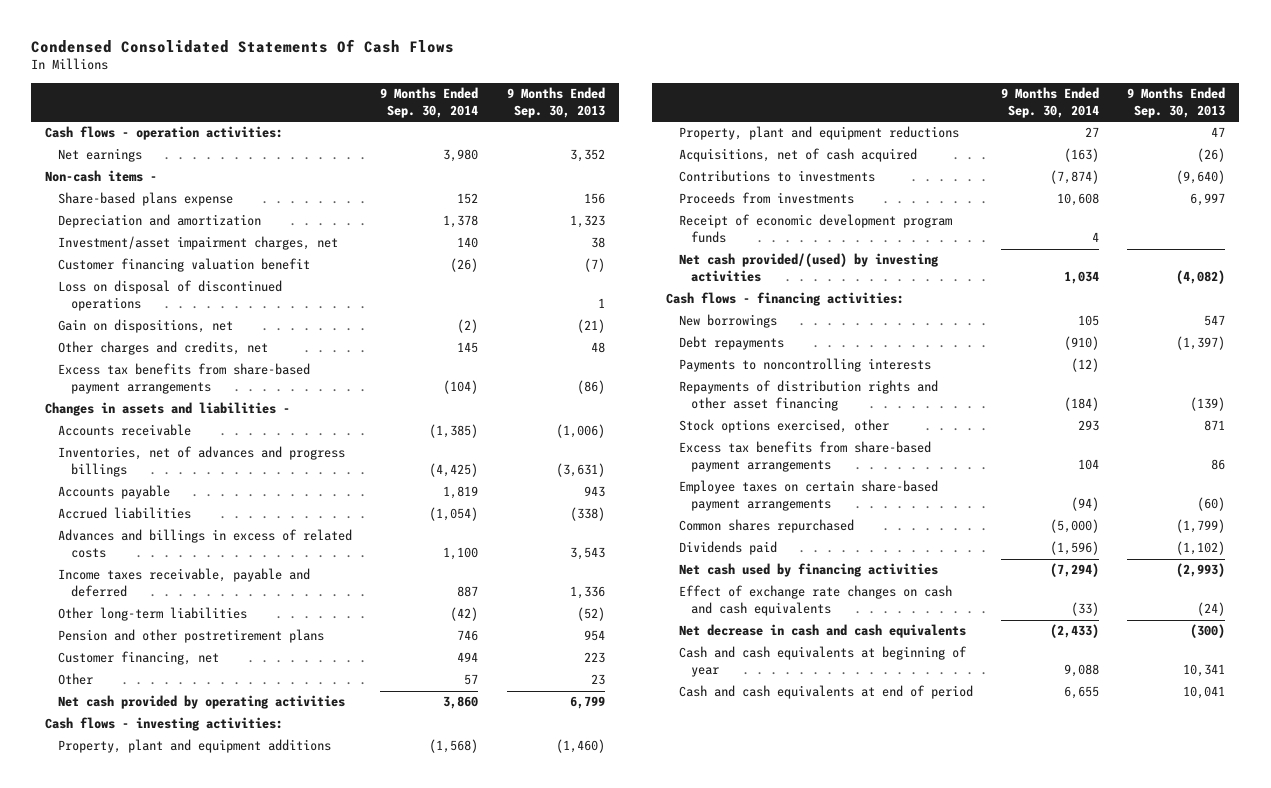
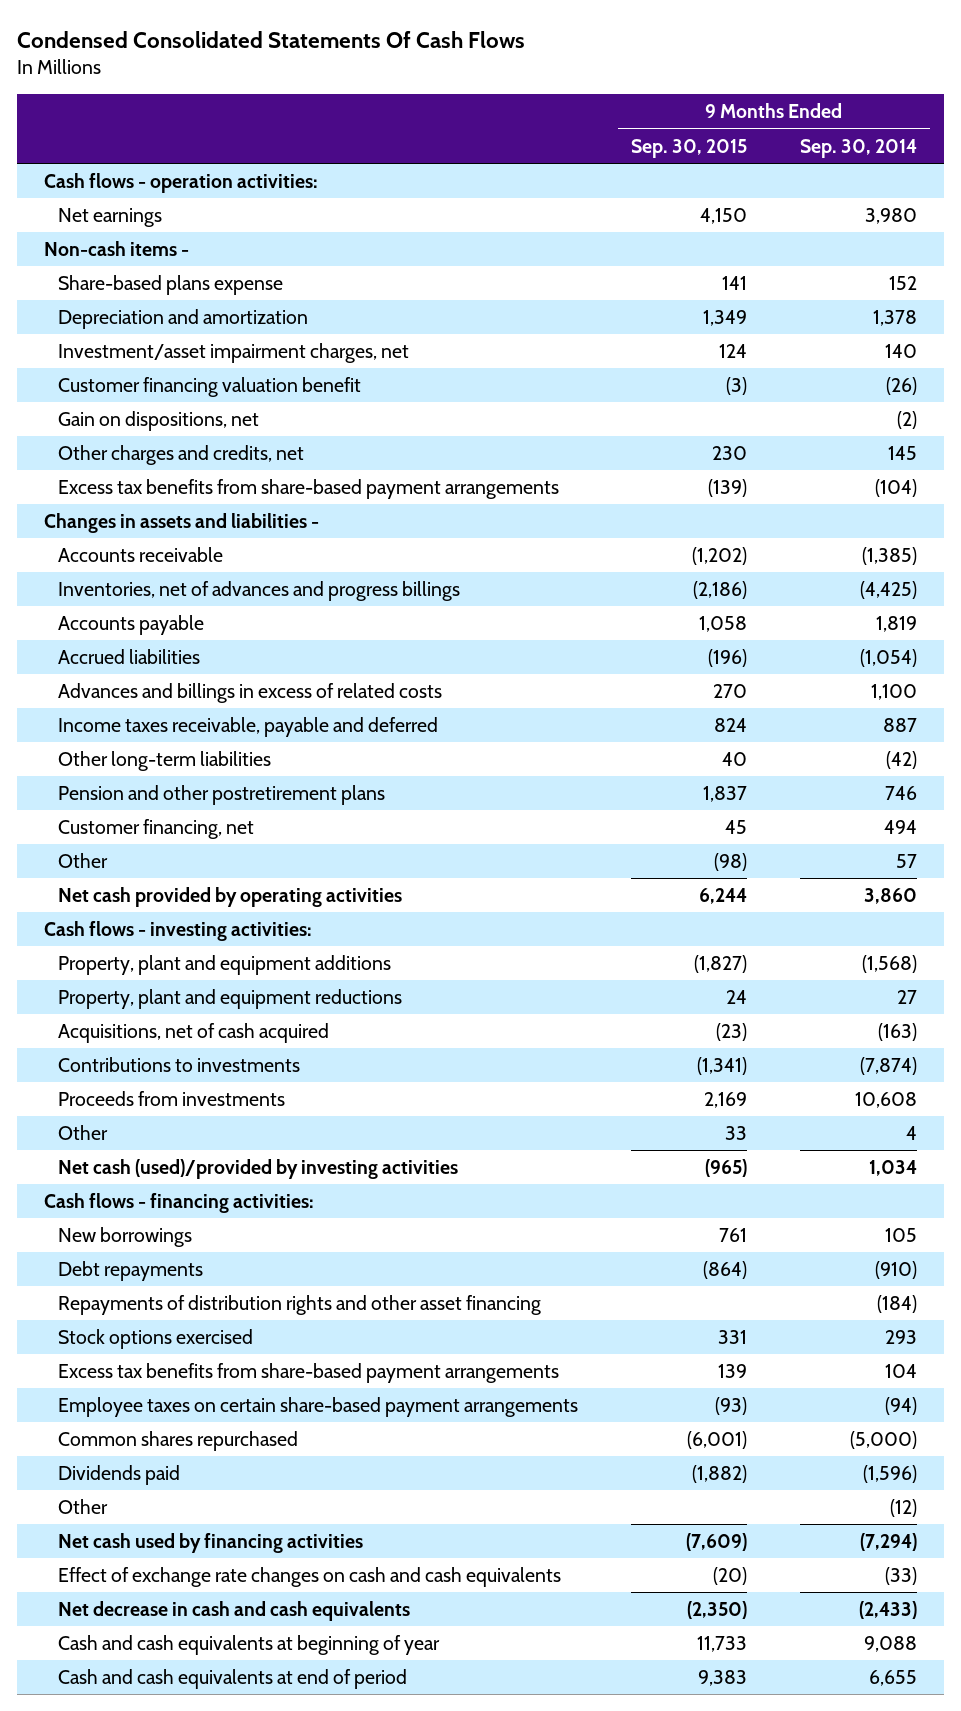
- | 9 Months Ended Sep. 30, 2014 | 9 Months Ended Sep. 30, 2013
+ | 9 Months Ended Sep. 30, 2015 | 9 Months Ended Sep. 30, 2014
- Loss on disposal of discontinued operations | | 1
- Receipt of economic development program funds | 4 |
- Net cash provided/(used) by investing activities | 1,034 | (4,082)
+ Other | 33 | 4
+ Net cash (used)/provided by investing activities | (965) | 1,034
- Payments to noncontrolling interests | (12) |
- Stock options exercised, other | 293 | 871
+ Stock options exercised | 331 | 293
+ Other | | (12)

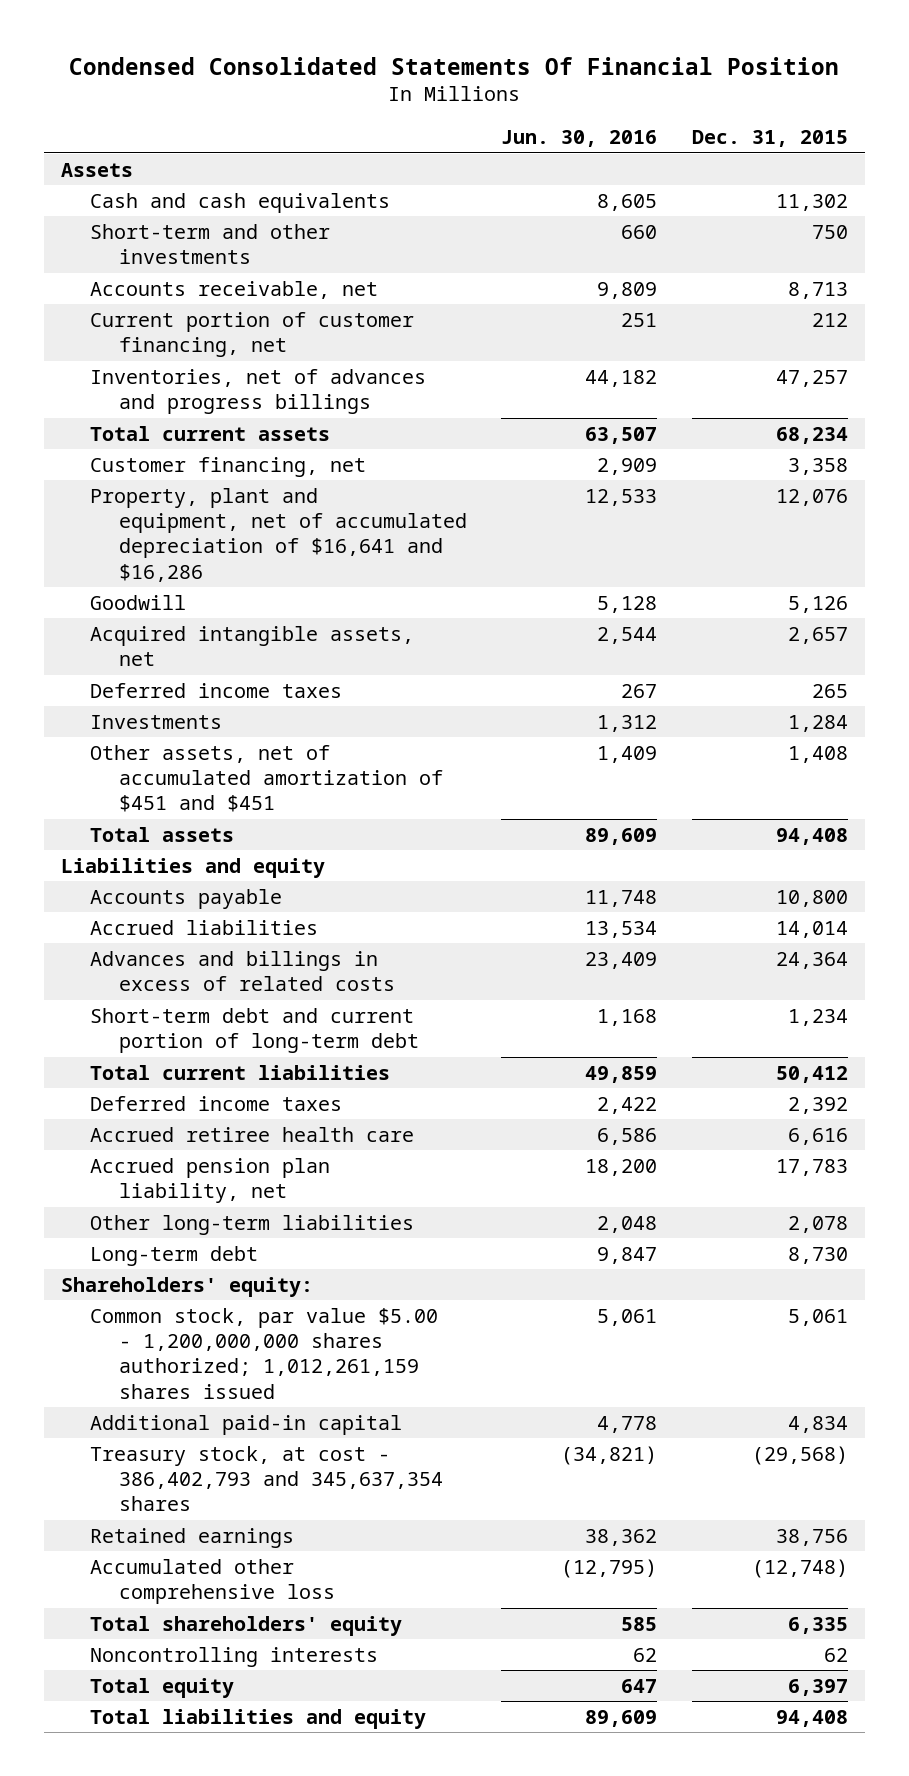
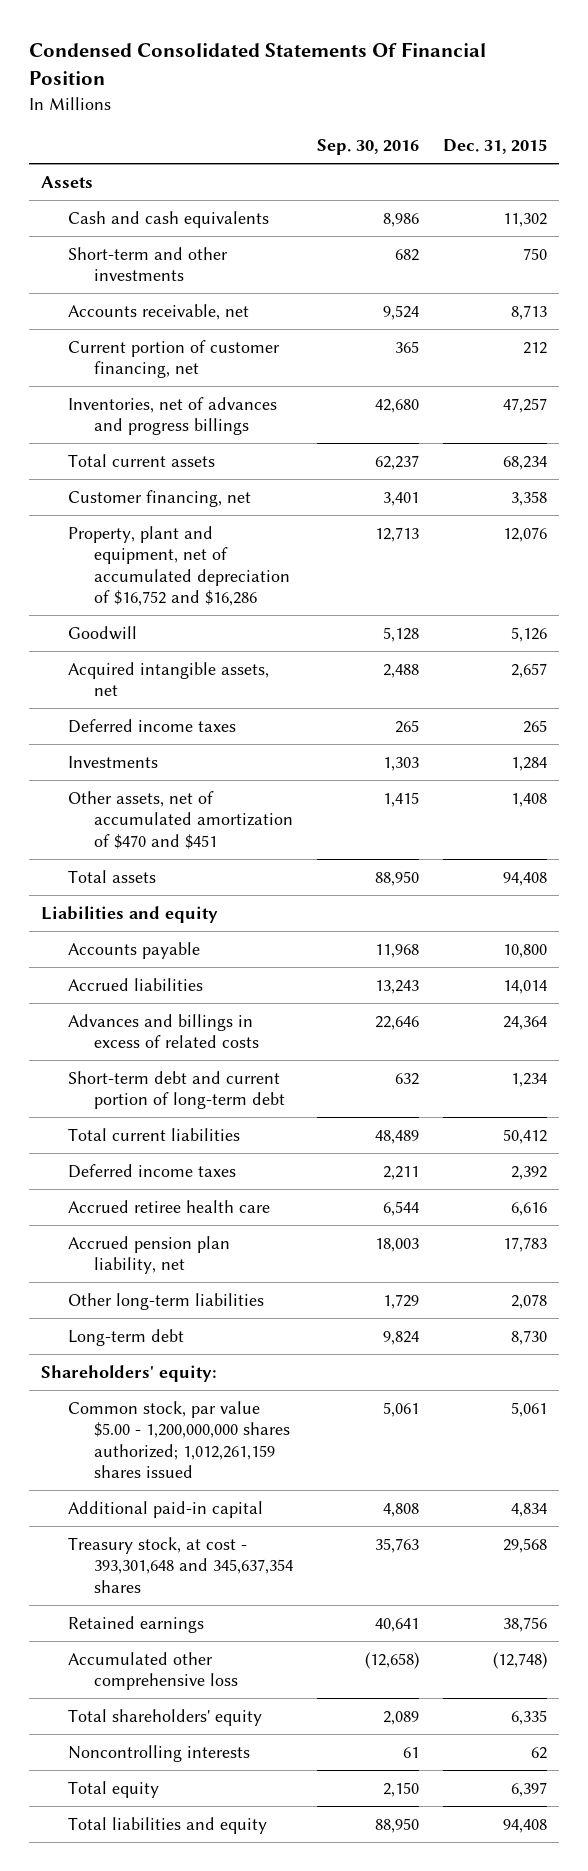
- | Jun. 30, 2016 | Dec. 31, 2015
+ | Sep. 30, 2016 | Dec. 31, 2015
- Property, plant and equipment, net of accumulated depreciation of $16,641 and $16,286 | 12,533 | 12,076
+ Property, plant and equipment, net of accumulated depreciation of $16,752 and $16,286 | 12,713 | 12,076
- Other assets, net of accumulated amortization of $451 and $451 | 1,409 | 1,408
+ Other assets, net of accumulated amortization of $470 and $451 | 1,415 | 1,408
- Treasury stock, at cost - 386,402,793 and 345,637,354 shares | (34,821) | (29,568)
+ Treasury stock, at cost - 393,301,648 and 345,637,354 shares | 35,763 | 29,568

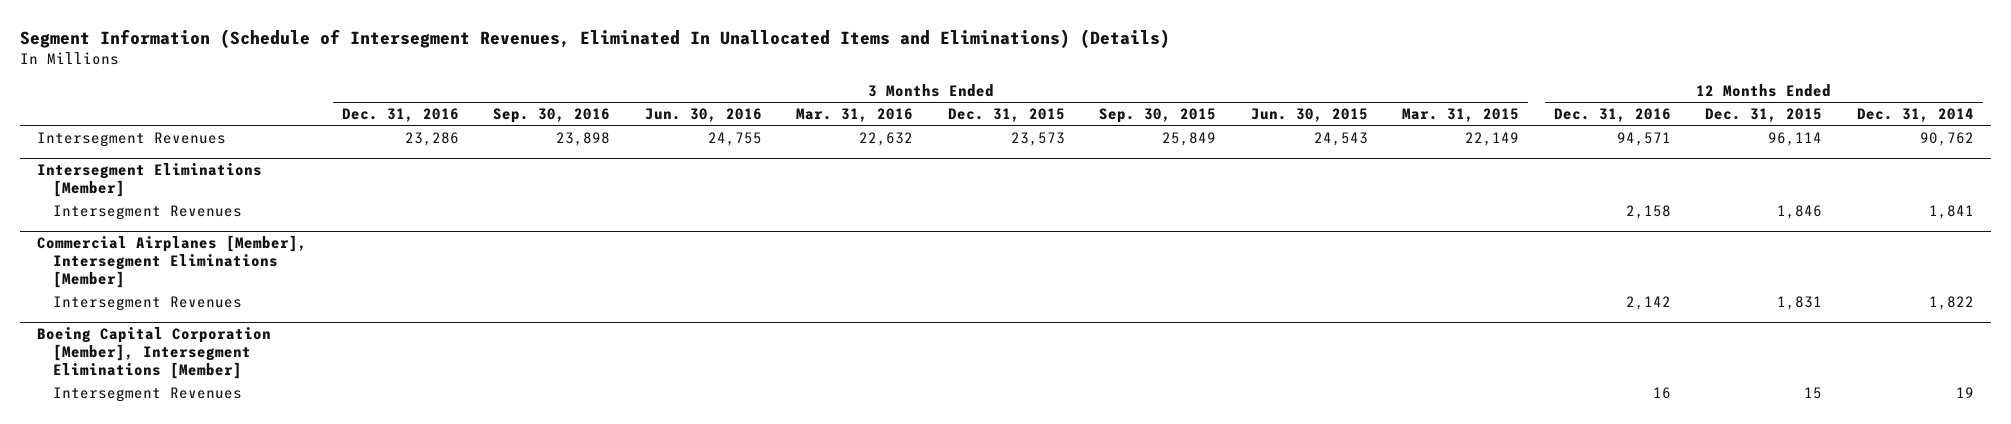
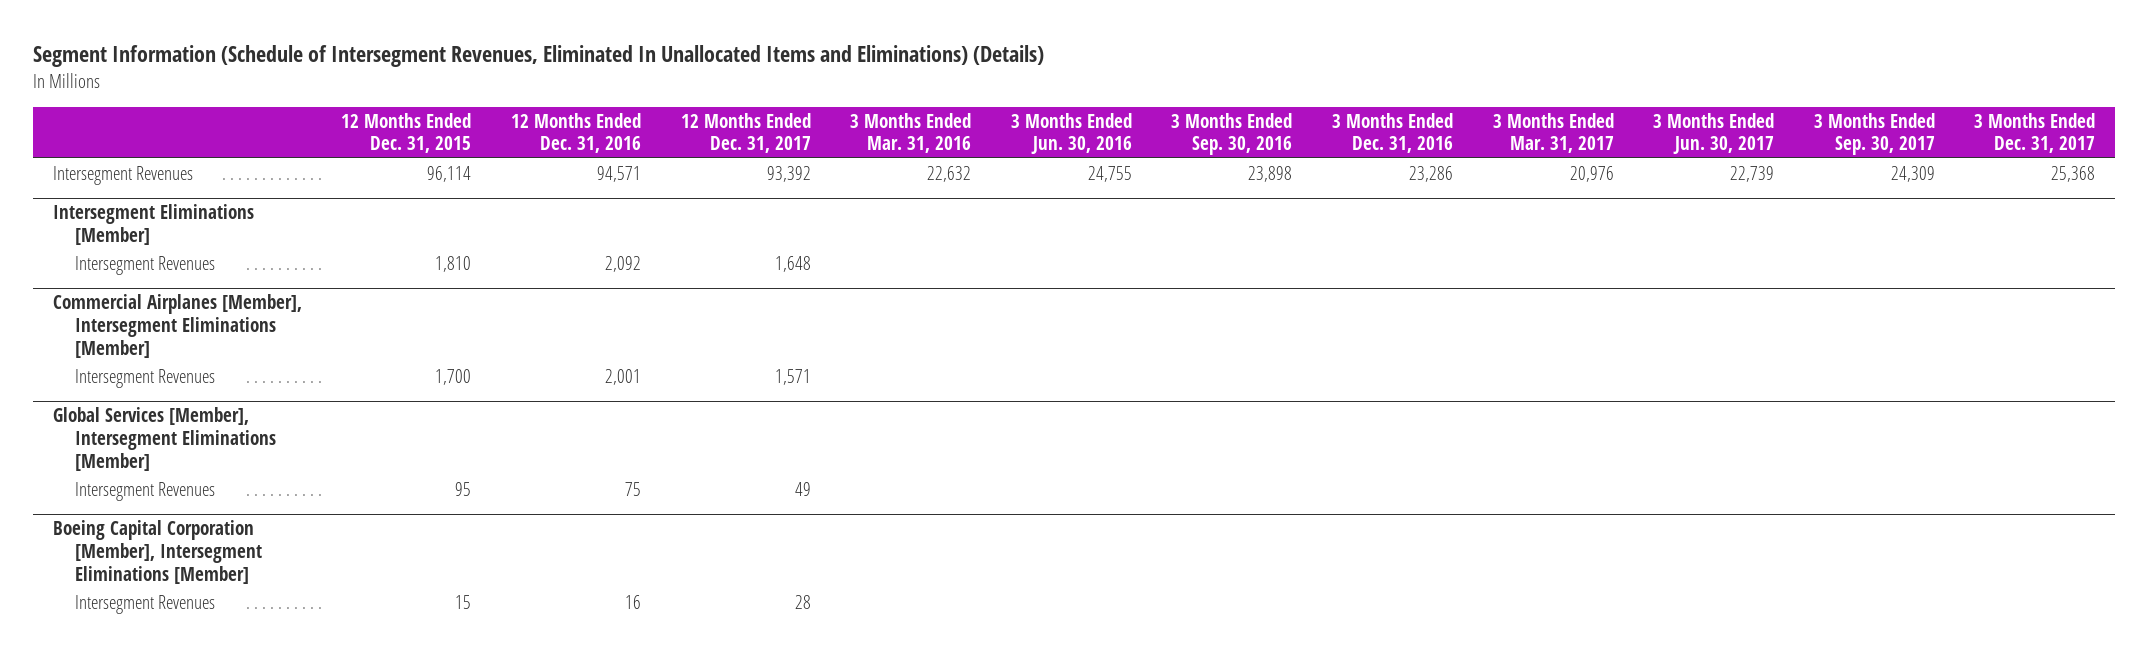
- | 3 Months Ended Dec. 31, 2016 | 3 Months Ended Sep. 30, 2016 | 3 Months Ended Jun. 30, 2016 | 3 Months Ended Mar. 31, 2016 | 3 Months Ended Dec. 31, 2015 | 3 Months Ended Sep. 30, 2015 | 3 Months Ended Jun. 30, 2015 | 3 Months Ended Mar. 31, 2015 | 12 Months Ended Dec. 31, 2016 | 12 Months Ended Dec. 31, 2015 | 12 Months Ended Dec. 31, 2014
+ | 12 Months Ended Dec. 31, 2015 | 12 Months Ended Dec. 31, 2016 | 12 Months Ended Dec. 31, 2017 | 3 Months Ended Mar. 31, 2016 | 3 Months Ended Jun. 30, 2016 | 3 Months Ended Sep. 30, 2016 | 3 Months Ended Dec. 31, 2016 | 3 Months Ended Mar. 31, 2017 | 3 Months Ended Jun. 30, 2017 | 3 Months Ended Sep. 30, 2017 | 3 Months Ended Dec. 31, 2017
@ Intersegment Eliminations [Member]
- Intersegment Revenues | | | | | | | | | 2,158 | 1,846 | 1,841
+ Intersegment Revenues | 1,810 | 2,092 | 1,648 | | | | | | | |
@ Commercial Airplanes [Member], Intersegment Eliminations [Member]
- Intersegment Revenues | | | | | | | | | 2,142 | 1,831 | 1,822
+ Intersegment Revenues | 1,700 | 2,001 | 1,571 | | | | | | | |
+ Global Services [Member], Intersegment Eliminations [Member]
+ Intersegment Revenues | 95 | 75 | 49 | | | | | | | |

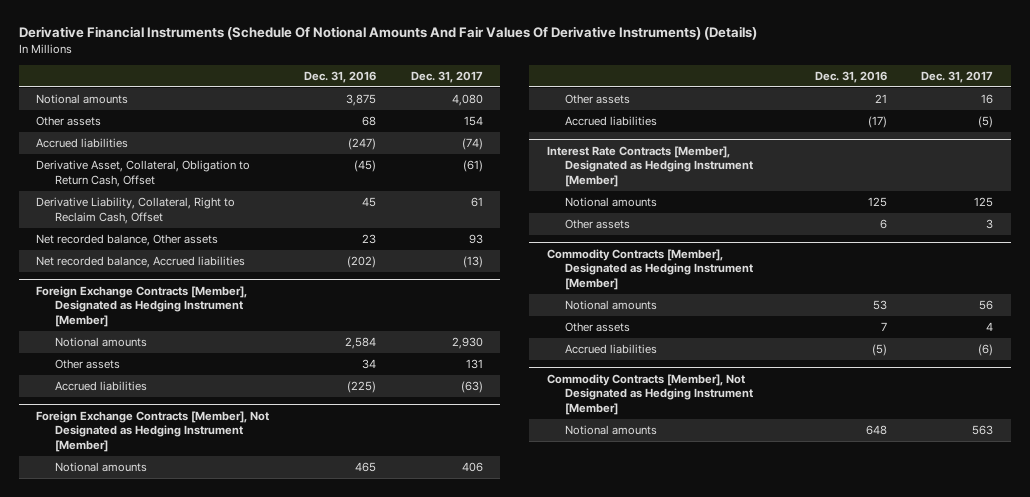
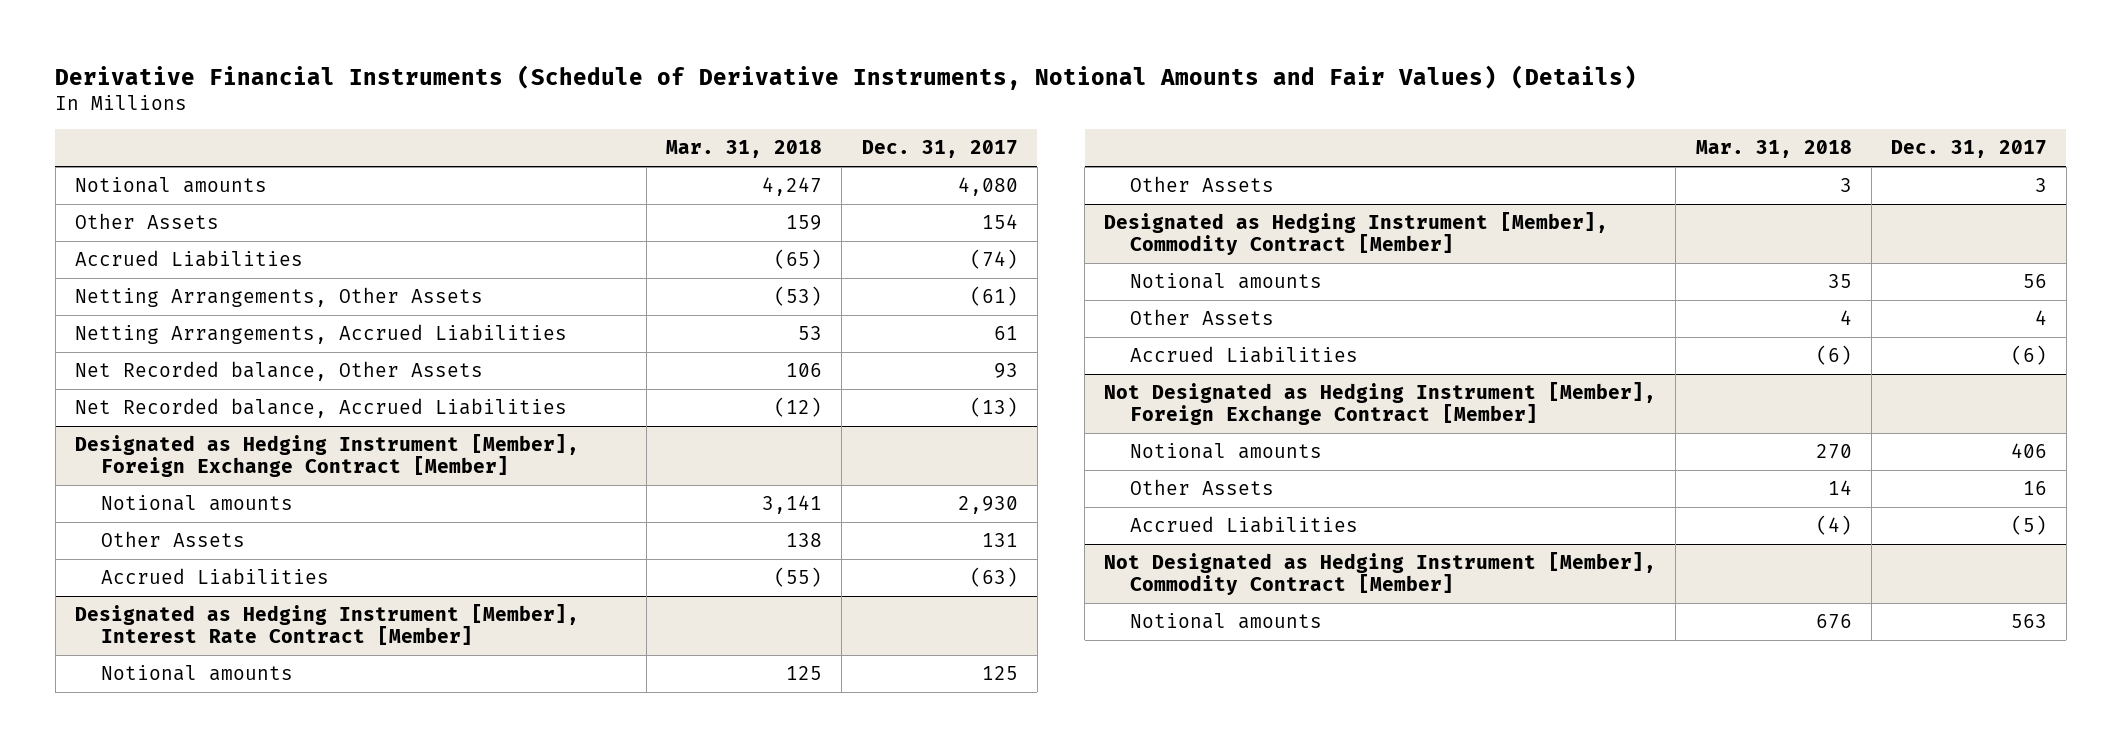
- Derivative Financial Instruments (Schedule Of Notional Amounts And Fair Values Of Derivative Instruments) (Details)
+ Derivative Financial Instruments (Schedule of Derivative Instruments, Notional Amounts and Fair Values) (Details)
- | Dec. 31, 2016 | Dec. 31, 2017
+ | Mar. 31, 2018 | Dec. 31, 2017
- Other assets | 68 | 154
- Accrued liabilities | (247) | (74)
- Derivative Asset, Collateral, Obligation to Return Cash, Offset | (45) | (61)
- Derivative Liability, Collateral, Right to Reclaim Cash, Offset | 45 | 61
- Net recorded balance, Other assets | 23 | 93
- Net recorded balance, Accrued liabilities | (202) | (13)
- Foreign Exchange Contracts [Member], Designated as Hedging Instrument [Member]
+ Other Assets | 159 | 154
+ Accrued Liabilities | (65) | (74)
+ Netting Arrangements, Other Assets | (53) | (61)
+ Netting Arrangements, Accrued Liabilities | 53 | 61
+ Net Recorded balance, Other Assets | 106 | 93
+ Net Recorded balance, Accrued Liabilities | (12) | (13)
+ Designated as Hedging Instrument [Member], Foreign Exchange Contract [Member]
- Other assets | 34 | 131
- Accrued liabilities | (225) | (63)
- Foreign Exchange Contracts [Member], Not Designated as Hedging Instrument [Member]
- Notional amounts | 465 | 406
- Other assets | 21 | 16
- Accrued liabilities | (17) | (5)
- Interest Rate Contracts [Member], Designated as Hedging Instrument [Member]
+ Other Assets | 138 | 131
+ Accrued Liabilities | (55) | (63)
+ Designated as Hedging Instrument [Member], Interest Rate Contract [Member]
- Other assets | 6 | 3
- Commodity Contracts [Member], Designated as Hedging Instrument [Member]
+ Other Assets | 3 | 3
+ Designated as Hedging Instrument [Member], Commodity Contract [Member]
- Other assets | 7 | 4
- Accrued liabilities | (5) | (6)
- Commodity Contracts [Member], Not Designated as Hedging Instrument [Member]
+ Other Assets | 4 | 4
+ Accrued Liabilities | (6) | (6)
+ Not Designated as Hedging Instrument [Member], Foreign Exchange Contract [Member]
+ Notional amounts | 270 | 406
+ Other Assets | 14 | 16
+ Accrued Liabilities | (4) | (5)
+ Not Designated as Hedging Instrument [Member], Commodity Contract [Member]

